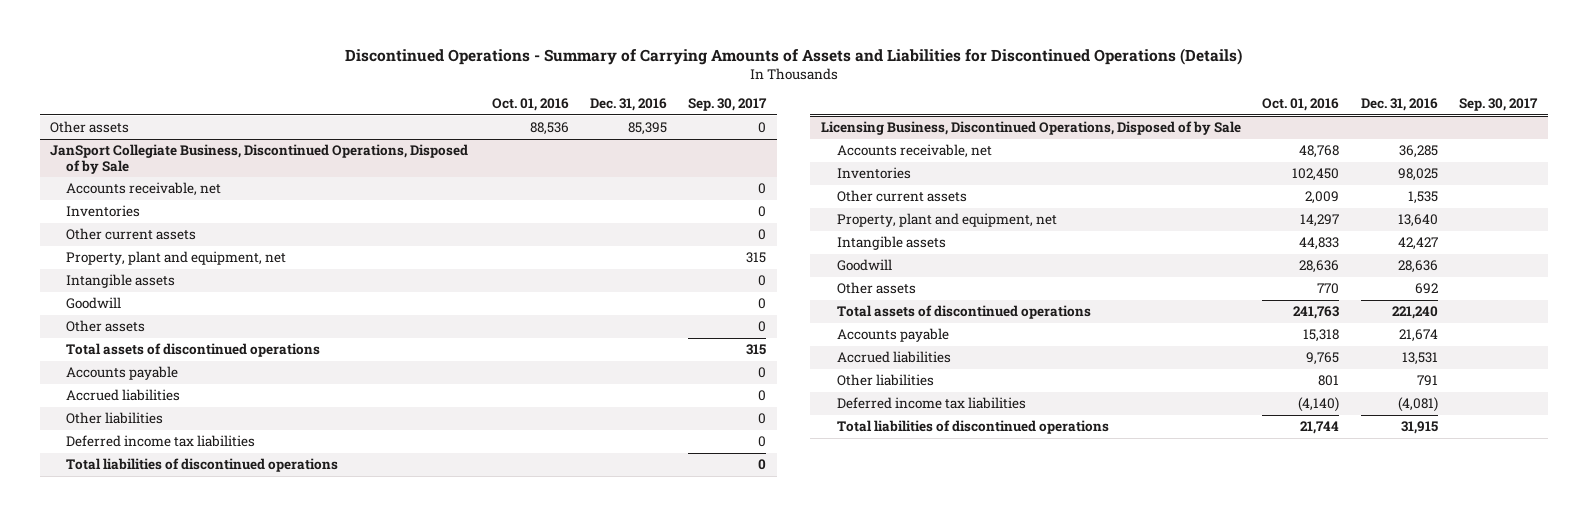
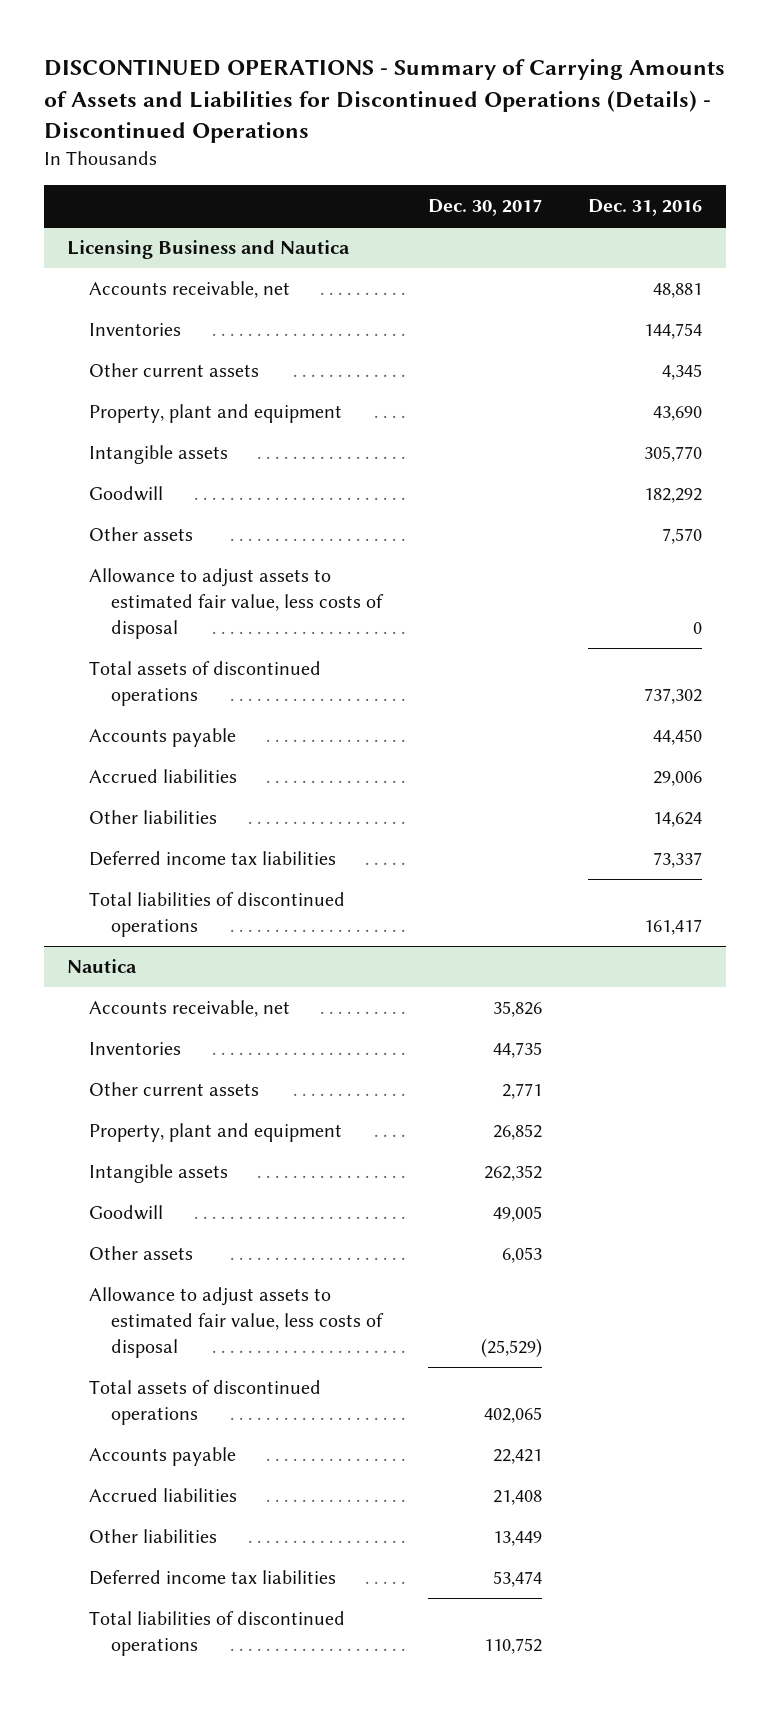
- Discontinued Operations - Summary of Carrying Amounts of Assets and Liabilities for Discontinued Operations (Details)
+ DISCONTINUED OPERATIONS - Summary of Carrying Amounts of Assets and Liabilities for Discontinued Operations (Details) - Discontinued Operations
- | Oct. 01, 2016 | Dec. 31, 2016 | Sep. 30, 2017
+ | Dec. 30, 2017 | Dec. 31, 2016
- Other assets | 88,536 | 85,395 | 0
- JanSport Collegiate Business, Discontinued Operations, Disposed of by Sale
- Accounts receivable, net | | | 0
- Inventories | | | 0
- Other current assets | | | 0
- Property, plant and equipment, net | | | 315
- Intangible assets | | | 0
- Goodwill | | | 0
- Other assets | | | 0
- Total assets of discontinued operations | | | 315
- Accounts payable | | | 0
- Accrued liabilities | | | 0
- Other liabilities | | | 0
- Deferred income tax liabilities | | | 0
- Total liabilities of discontinued operations | | | 0
- Licensing Business, Discontinued Operations, Disposed of by Sale
- Accounts receivable, net | 48,768 | 36,285 |
- Inventories | 102,450 | 98,025 |
- Other current assets | 2,009 | 1,535 |
- Property, plant and equipment, net | 14,297 | 13,640 |
- Intangible assets | 44,833 | 42,427 |
- Goodwill | 28,636 | 28,636 |
- Other assets | 770 | 692 |
- Total assets of discontinued operations | 241,763 | 221,240 |
- Accounts payable | 15,318 | 21,674 |
- Accrued liabilities | 9,765 | 13,531 |
- Other liabilities | 801 | 791 |
- Deferred income tax liabilities | (4,140) | (4,081) |
- Total liabilities of discontinued operations | 21,744 | 31,915 |
+ Licensing Business and Nautica
+ Accounts receivable, net | | 48,881
+ Inventories | | 144,754
+ Other current assets | | 4,345
+ Property, plant and equipment | | 43,690
+ Intangible assets | | 305,770
+ Goodwill | | 182,292
+ Other assets | | 7,570
+ Allowance to adjust assets to estimated fair value, less costs of disposal | | 0
+ Total assets of discontinued operations | | 737,302
+ Accounts payable | | 44,450
+ Accrued liabilities | | 29,006
+ Other liabilities | | 14,624
+ Deferred income tax liabilities | | 73,337
+ Total liabilities of discontinued operations | | 161,417
+ Nautica
+ Accounts receivable, net | 35,826 |
+ Inventories | 44,735 |
+ Other current assets | 2,771 |
+ Property, plant and equipment | 26,852 |
+ Intangible assets | 262,352 |
+ Goodwill | 49,005 |
+ Other assets | 6,053 |
+ Allowance to adjust assets to estimated fair value, less costs of disposal | (25,529) |
+ Total assets of discontinued operations | 402,065 |
+ Accounts payable | 22,421 |
+ Accrued liabilities | 21,408 |
+ Other liabilities | 13,449 |
+ Deferred income tax liabilities | 53,474 |
+ Total liabilities of discontinued operations | 110,752 |

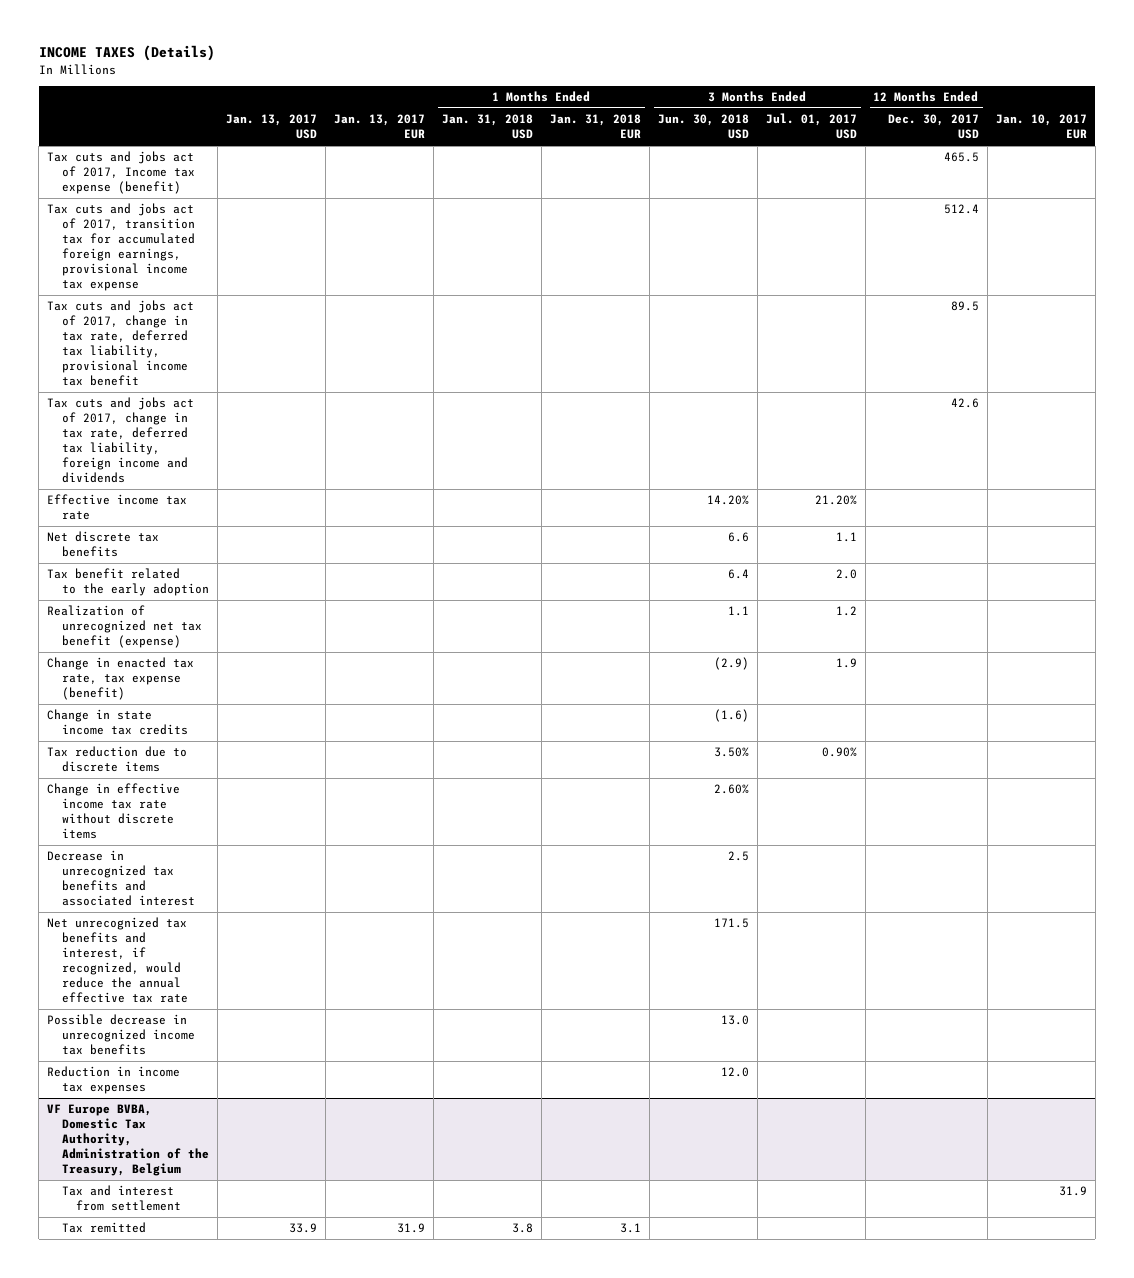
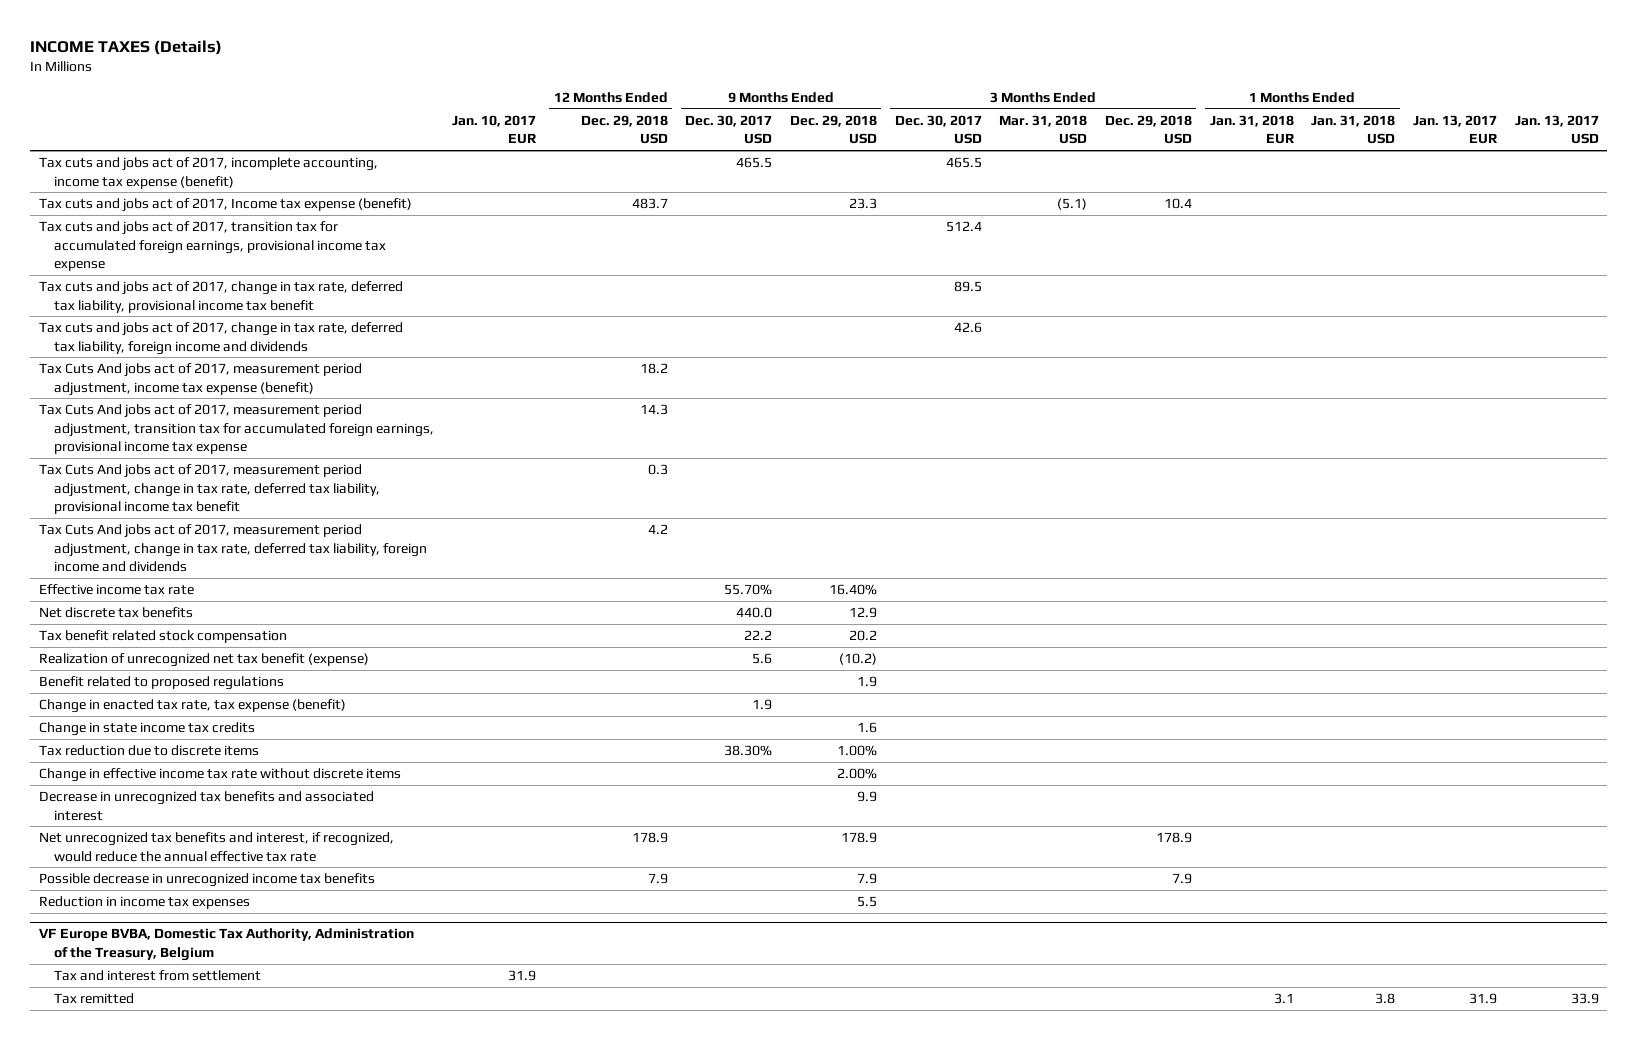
- | Jan. 13, 2017 USD | Jan. 13, 2017 EUR | 1 Months Ended Jan. 31, 2018 USD | 1 Months Ended Jan. 31, 2018 EUR | 3 Months Ended Jun. 30, 2018 USD | 3 Months Ended Jul. 01, 2017 USD | 12 Months Ended Dec. 30, 2017 USD | Jan. 10, 2017 EUR
+ | Jan. 10, 2017 EUR | 12 Months Ended Dec. 29, 2018 USD | 9 Months Ended Dec. 30, 2017 USD | 9 Months Ended Dec. 29, 2018 USD | 3 Months Ended Dec. 30, 2017 USD | 3 Months Ended Mar. 31, 2018 USD | 3 Months Ended Dec. 29, 2018 USD | 1 Months Ended Jan. 31, 2018 EUR | 1 Months Ended Jan. 31, 2018 USD | Jan. 13, 2017 EUR | Jan. 13, 2017 USD
+ Tax cuts and jobs act of 2017, incomplete accounting, income tax expense (benefit) | | | 465.5 | | 465.5 | | | | | |
+ Tax Cuts And jobs act of 2017, measurement period adjustment, income tax expense (benefit) | | 18.2 | | | | | | | | |
+ Tax Cuts And jobs act of 2017, measurement period adjustment, transition tax for accumulated foreign earnings, provisional income tax expense | | 14.3 | | | | | | | | |
+ Tax Cuts And jobs act of 2017, measurement period adjustment, change in tax rate, deferred tax liability, provisional income tax benefit | | 0.3 | | | | | | | | |
+ Tax Cuts And jobs act of 2017, measurement period adjustment, change in tax rate, deferred tax liability, foreign income and dividends | | 4.2 | | | | | | | | |
- Tax benefit related to the early adoption | | | | | 6.4 | 2.0 | |
+ Tax benefit related stock compensation | | | 22.2 | 20.2 | | | | | | |
+ Benefit related to proposed regulations | | | | 1.9 | | | | | | |

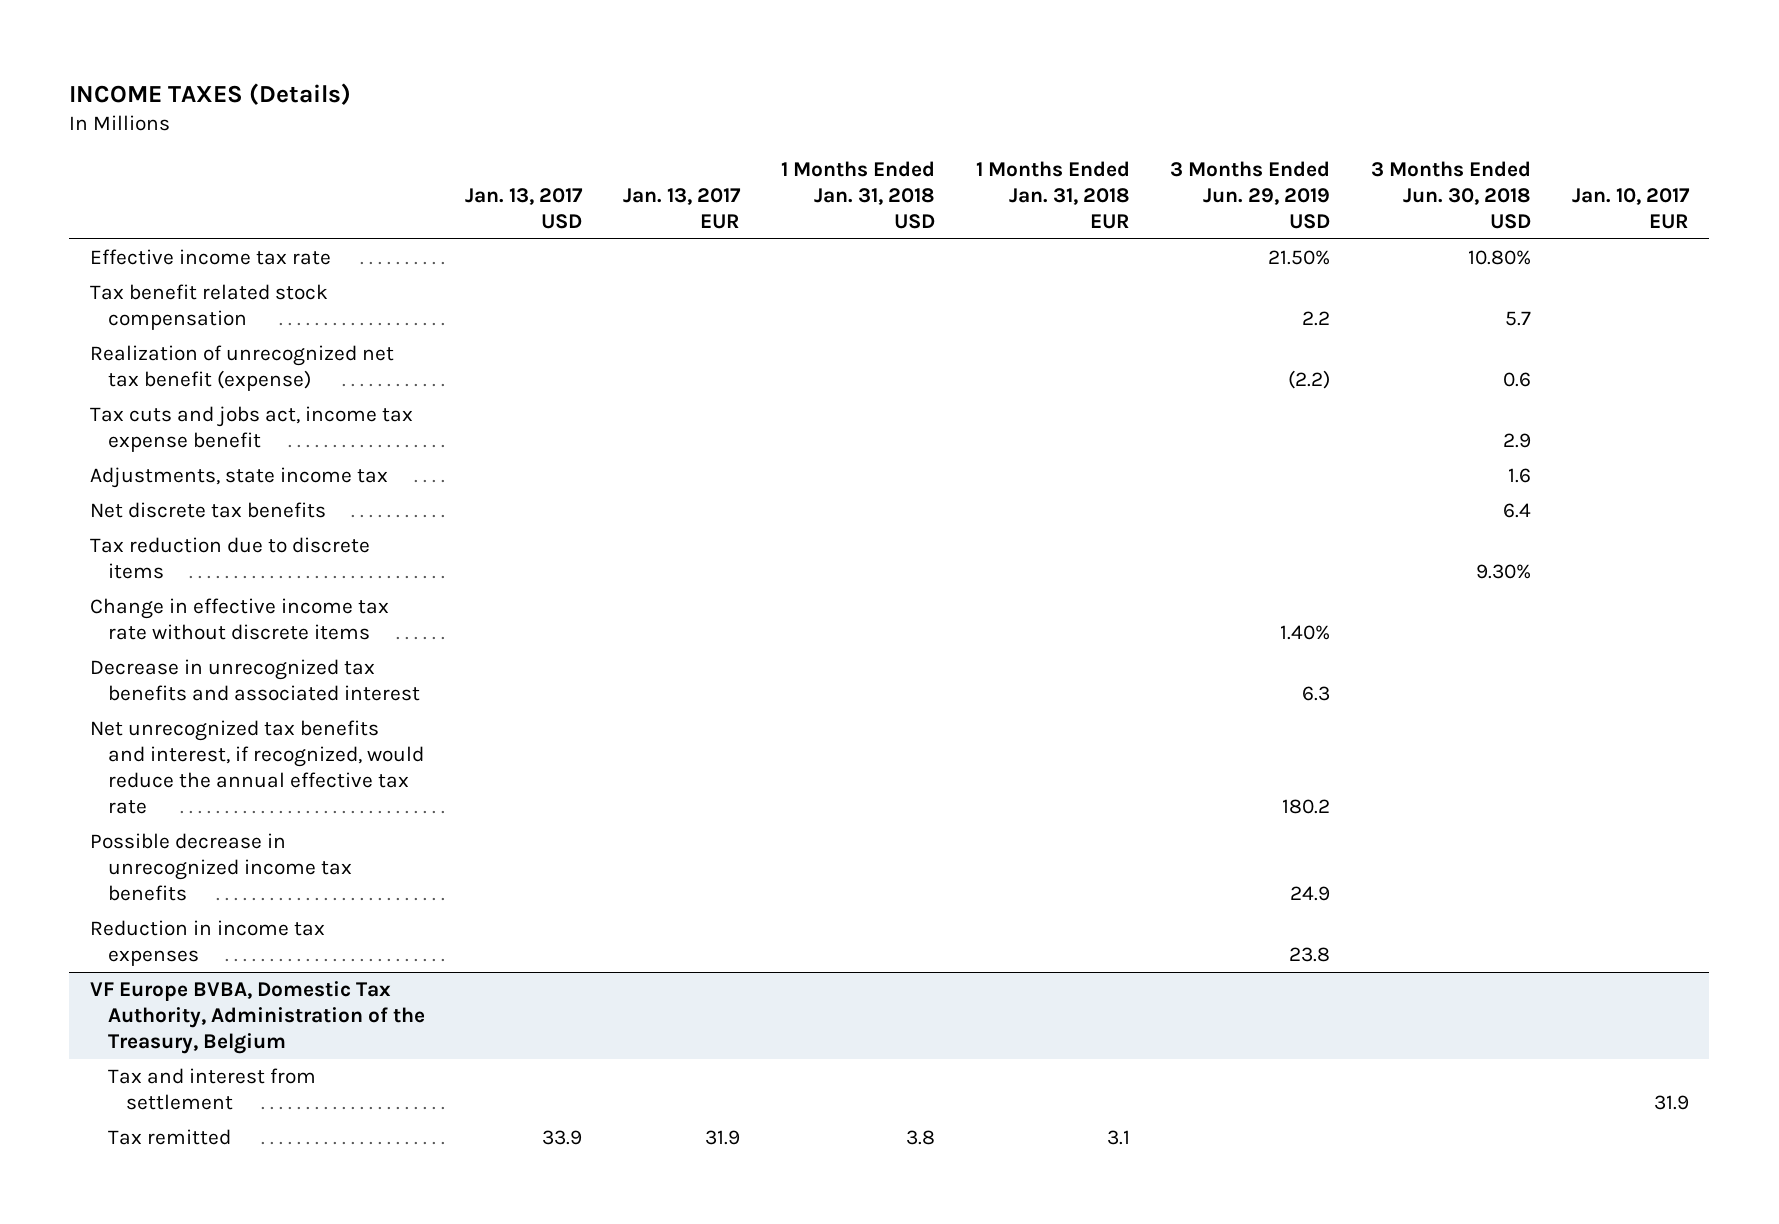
- | Jan. 10, 2017 EUR | 12 Months Ended Dec. 29, 2018 USD | 9 Months Ended Dec. 30, 2017 USD | 9 Months Ended Dec. 29, 2018 USD | 3 Months Ended Dec. 30, 2017 USD | 3 Months Ended Mar. 31, 2018 USD | 3 Months Ended Dec. 29, 2018 USD | 1 Months Ended Jan. 31, 2018 EUR | 1 Months Ended Jan. 31, 2018 USD | Jan. 13, 2017 EUR | Jan. 13, 2017 USD
+ | Jan. 13, 2017 USD | Jan. 13, 2017 EUR | 1 Months Ended Jan. 31, 2018 USD | 1 Months Ended Jan. 31, 2018 EUR | 3 Months Ended Jun. 29, 2019 USD | 3 Months Ended Jun. 30, 2018 USD | Jan. 10, 2017 EUR
- Tax cuts and jobs act of 2017, incomplete accounting, income tax expense (benefit) | | | 465.5 | | 465.5 | | | | | |
- Tax cuts and jobs act of 2017, Income tax expense (benefit) | | 483.7 | | 23.3 | | (5.1) | 10.4 | | | |
- Tax cuts and jobs act of 2017, transition tax for accumulated foreign earnings, provisional income tax expense | | | | | 512.4 | | | | | |
- Tax cuts and jobs act of 2017, change in tax rate, deferred tax liability, provisional income tax benefit | | | | | 89.5 | | | | | |
- Tax cuts and jobs act of 2017, change in tax rate, deferred tax liability, foreign income and dividends | | | | | 42.6 | | | | | |
- Tax Cuts And jobs act of 2017, measurement period adjustment, income tax expense (benefit) | | 18.2 | | | | | | | | |
- Tax Cuts And jobs act of 2017, measurement period adjustment, transition tax for accumulated foreign earnings, provisional income tax expense | | 14.3 | | | | | | | | |
- Tax Cuts And jobs act of 2017, measurement period adjustment, change in tax rate, deferred tax liability, provisional income tax benefit | | 0.3 | | | | | | | | |
- Tax Cuts And jobs act of 2017, measurement period adjustment, change in tax rate, deferred tax liability, foreign income and dividends | | 4.2 | | | | | | | | |
- Benefit related to proposed regulations | | | | 1.9 | | | | | | |
- Change in enacted tax rate, tax expense (benefit) | | | 1.9 | | | | | | | |
- Change in state income tax credits | | | | 1.6 | | | | | | |
+ Tax cuts and jobs act, income tax expense benefit | | | | | | 2.9 |
+ Adjustments, state income tax | | | | | | 1.6 |
moved down: Net discrete tax benefits | | | | | | 6.4 |

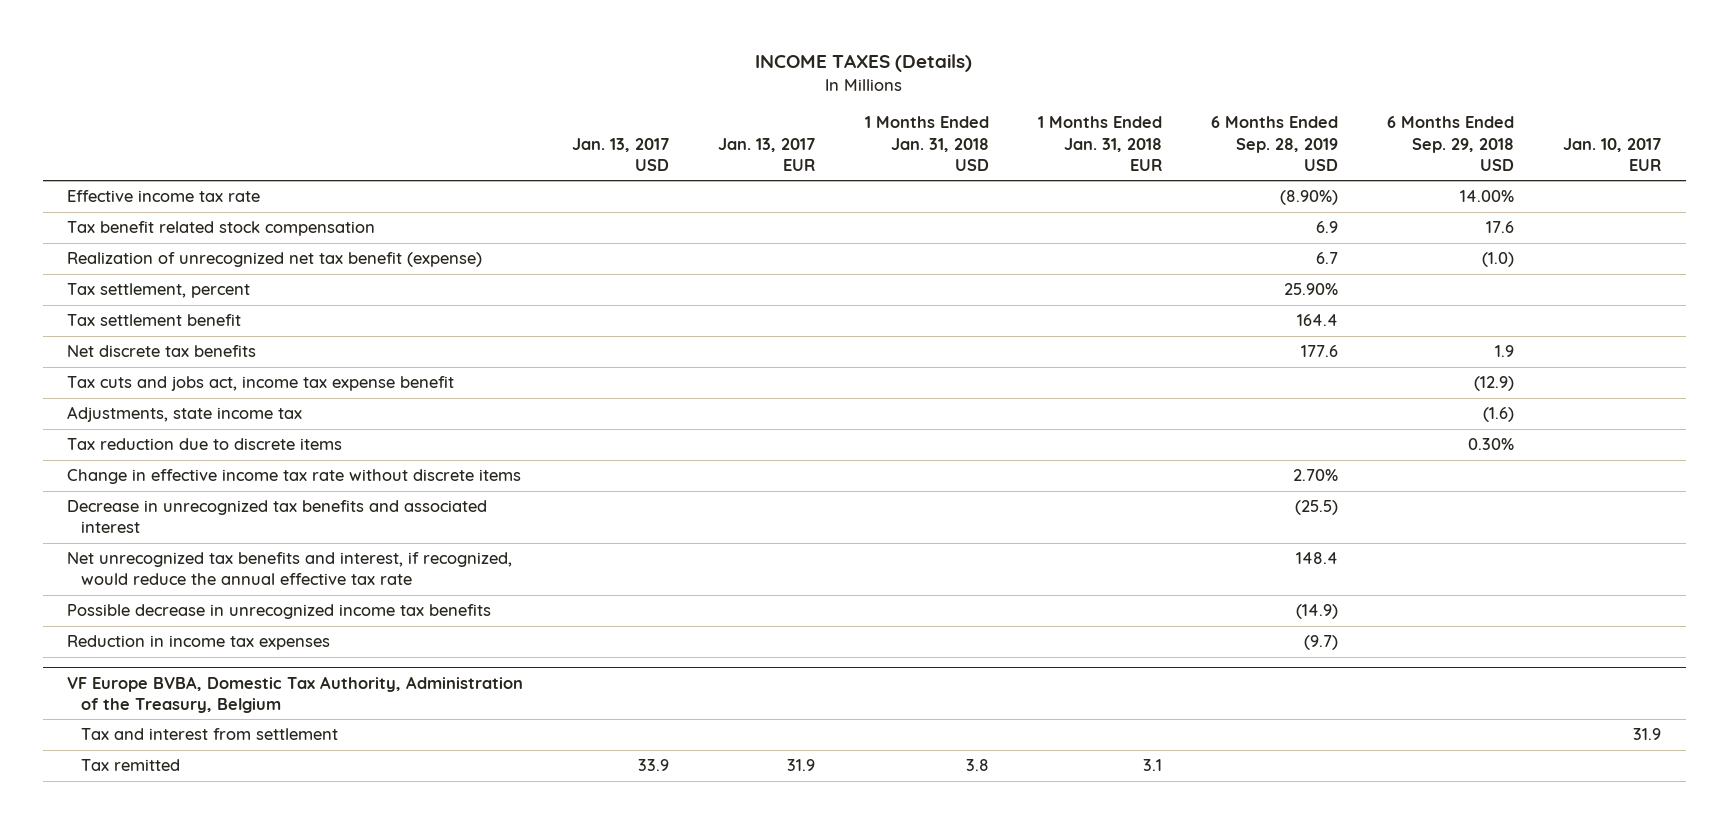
- | Jan. 13, 2017 USD | Jan. 13, 2017 EUR | 1 Months Ended Jan. 31, 2018 USD | 1 Months Ended Jan. 31, 2018 EUR | 3 Months Ended Jun. 29, 2019 USD | 3 Months Ended Jun. 30, 2018 USD | Jan. 10, 2017 EUR
+ | Jan. 13, 2017 USD | Jan. 13, 2017 EUR | 1 Months Ended Jan. 31, 2018 USD | 1 Months Ended Jan. 31, 2018 EUR | 6 Months Ended Sep. 28, 2019 USD | 6 Months Ended Sep. 29, 2018 USD | Jan. 10, 2017 EUR
+ Tax settlement, percent | | | | | 25.90% | |
+ Tax settlement benefit | | | | | 164.4 | |
moved up: Net discrete tax benefits | | | | | 177.6 | 1.9 |

